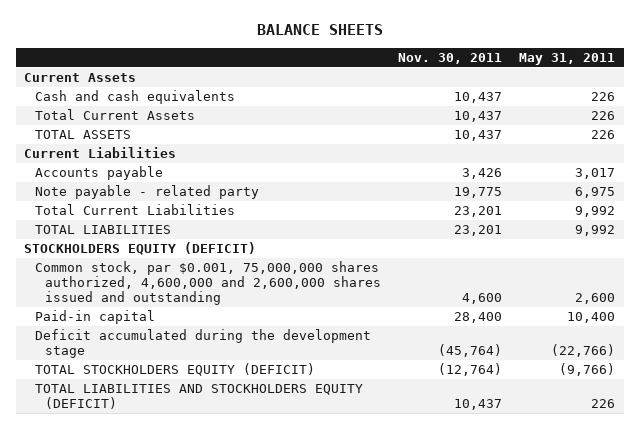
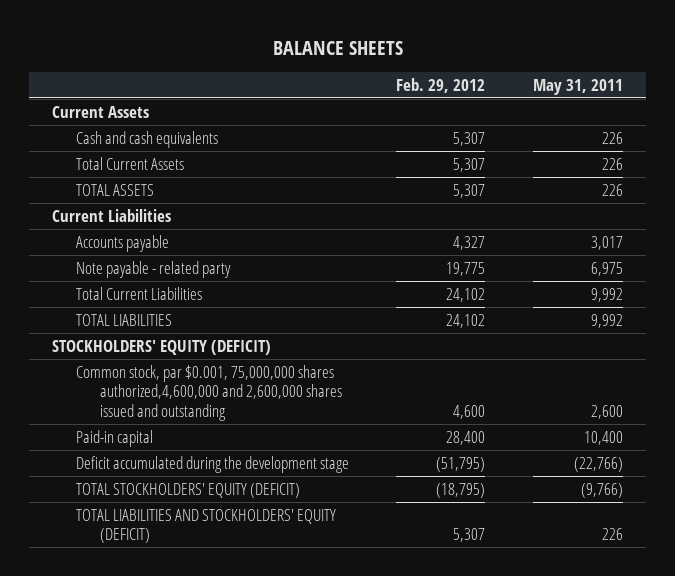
- | Nov. 30, 2011 | May 31, 2011
+ | Feb. 29, 2012 | May 31, 2011
- STOCKHOLDERS EQUITY (DEFICIT)
- Common stock, par $0.001, 75,000,000 shares authorized, 4,600,000 and 2,600,000 shares issued and outstanding | 4,600 | 2,600
+ STOCKHOLDERS' EQUITY (DEFICIT)
+ Common stock, par $0.001, 75,000,000 shares authorized,4,600,000 and 2,600,000 shares issued and outstanding | 4,600 | 2,600
- TOTAL STOCKHOLDERS EQUITY (DEFICIT) | (12,764) | (9,766)
- TOTAL LIABILITIES AND STOCKHOLDERS EQUITY (DEFICIT) | 10,437 | 226
+ TOTAL STOCKHOLDERS' EQUITY (DEFICIT) | (18,795) | (9,766)
+ TOTAL LIABILITIES AND STOCKHOLDERS' EQUITY (DEFICIT) | 5,307 | 226

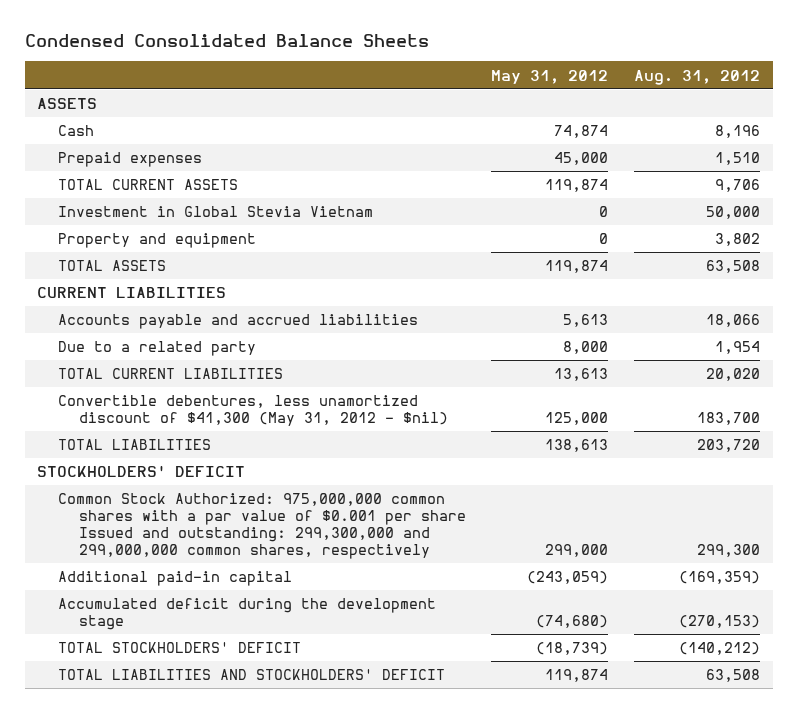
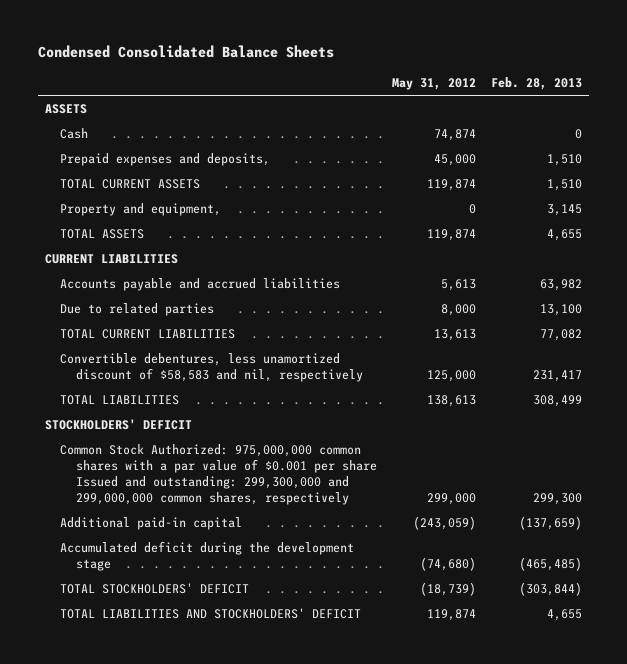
- | May 31, 2012 | Aug. 31, 2012
+ | May 31, 2012 | Feb. 28, 2013
- Prepaid expenses | 45,000 | 1,510
+ Prepaid expenses and deposits, | 45,000 | 1,510
- Investment in Global Stevia Vietnam | 0 | 50,000
- Property and equipment | 0 | 3,802
+ Property and equipment, | 0 | 3,145
- Due to a related party | 8,000 | 1,954
+ Due to related parties | 8,000 | 13,100
- Convertible debentures, less unamortized discount of $41,300 (May 31, 2012 - $nil) | 125,000 | 183,700
+ Convertible debentures, less unamortized discount of $58,583 and nil, respectively | 125,000 | 231,417

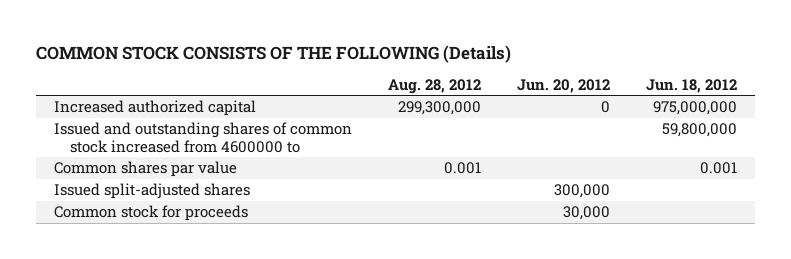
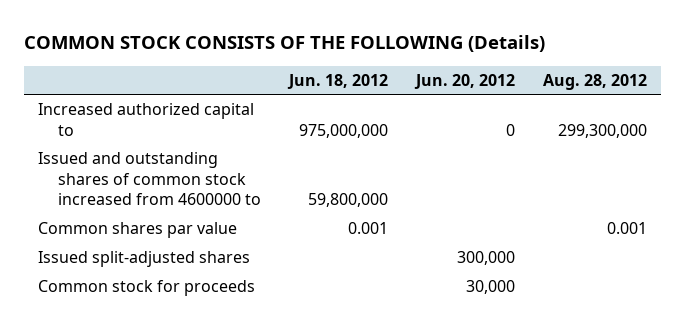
- | Aug. 28, 2012 | Jun. 20, 2012 | Jun. 18, 2012
+ | Jun. 18, 2012 | Jun. 20, 2012 | Aug. 28, 2012
- Increased authorized capital | 299,300,000 | 0 | 975,000,000
+ Increased authorized capital to | 975,000,000 | 0 | 299,300,000

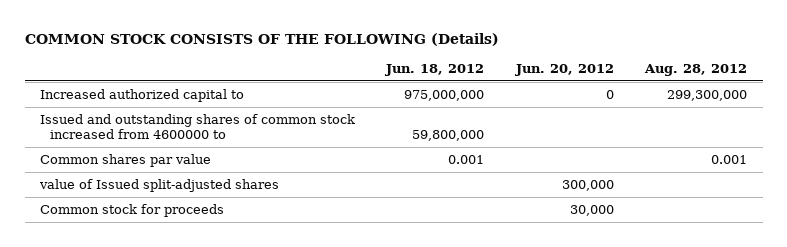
- Issued split-adjusted shares | | 300,000 |
+ value of Issued split-adjusted shares | | 300,000 |

